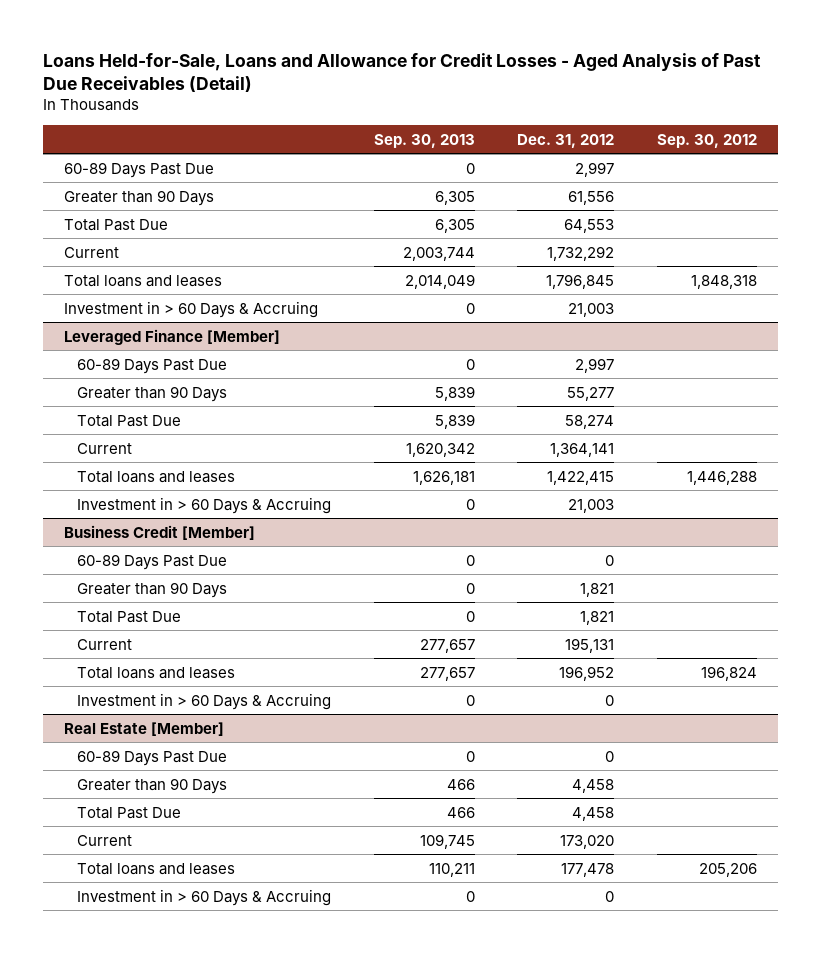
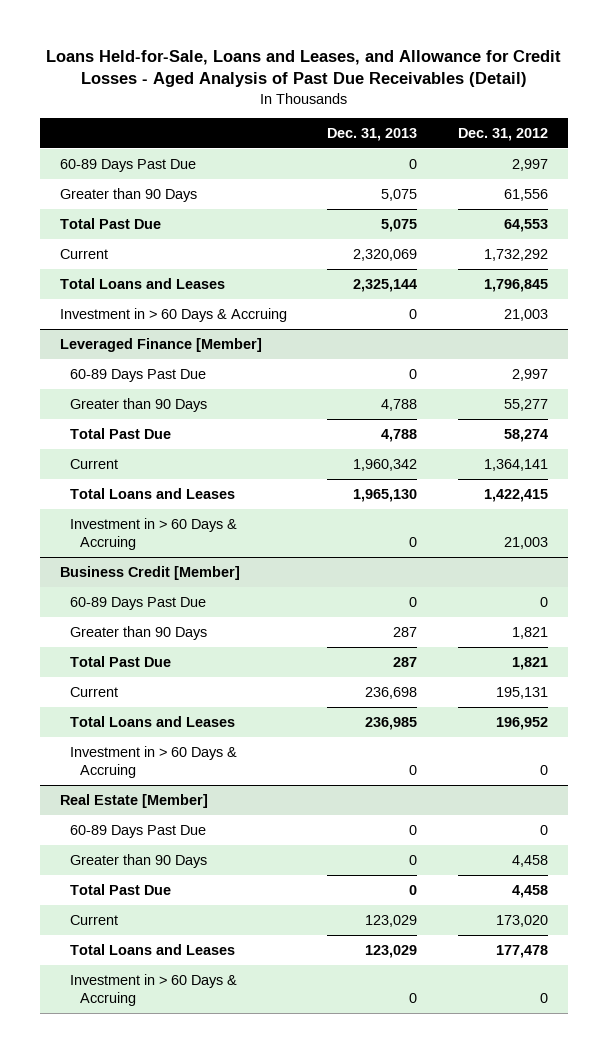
- Loans Held-for-Sale, Loans and Allowance for Credit Losses - Aged Analysis of Past Due Receivables (Detail)
+ Loans Held-for-Sale, Loans and Leases, and Allowance for Credit Losses - Aged Analysis of Past Due Receivables (Detail)
- | Sep. 30, 2013 | Dec. 31, 2012 | Sep. 30, 2012
+ | Dec. 31, 2013 | Dec. 31, 2012
- Total loans and leases | 2,014,049 | 1,796,845 | 1,848,318
+ Total Loans and Leases | 2,325,144 | 1,796,845
@ Leveraged Finance [Member]
- Total loans and leases | 1,626,181 | 1,422,415 | 1,446,288
+ Total Loans and Leases | 1,965,130 | 1,422,415
@ Business Credit [Member]
- Total loans and leases | 277,657 | 196,952 | 196,824
+ Total Loans and Leases | 236,985 | 196,952
@ Real Estate [Member]
- Total loans and leases | 110,211 | 177,478 | 205,206
+ Total Loans and Leases | 123,029 | 177,478

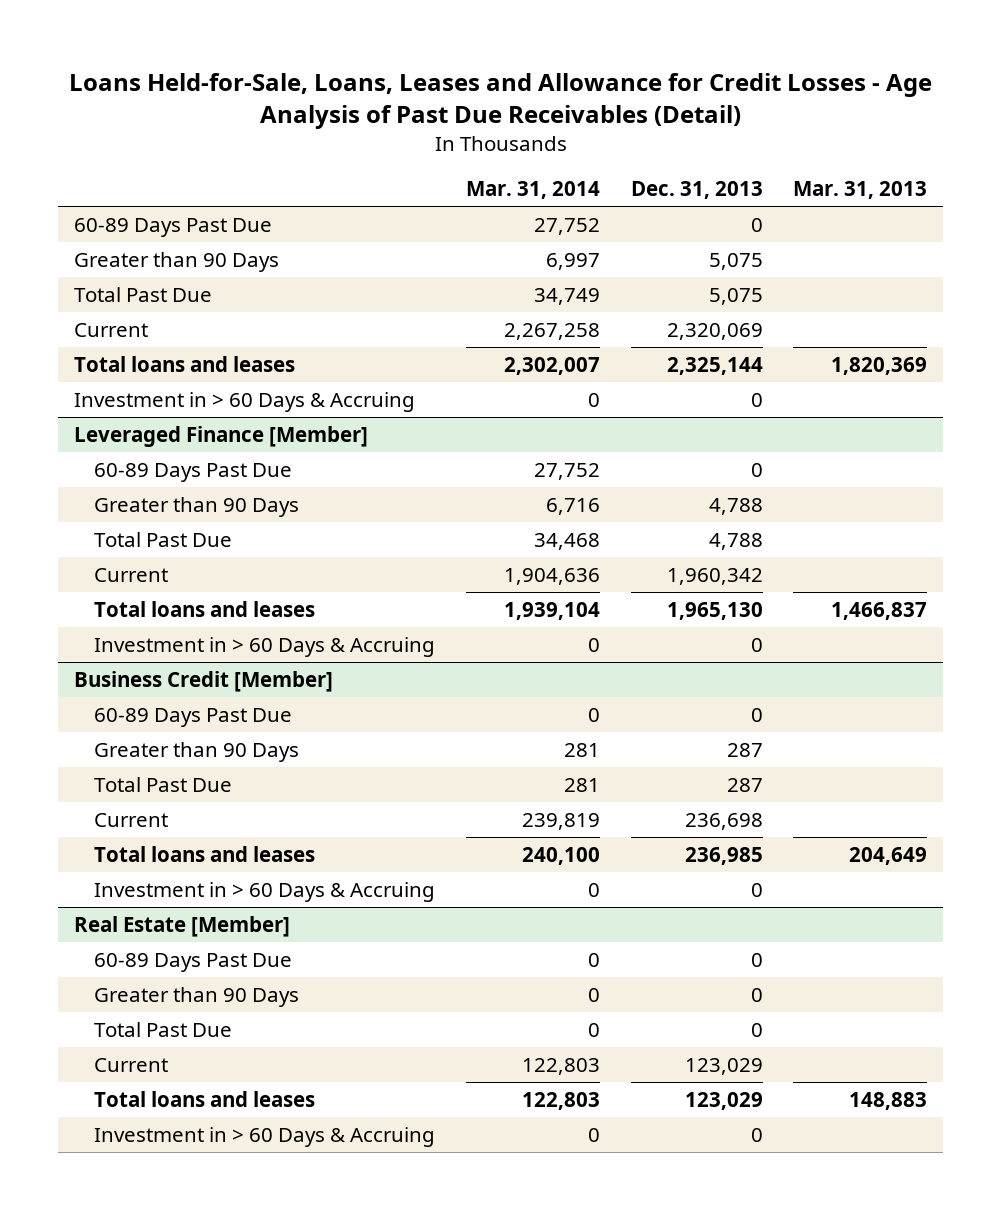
- Loans Held-for-Sale, Loans and Leases, and Allowance for Credit Losses - Aged Analysis of Past Due Receivables (Detail)
+ Loans Held-for-Sale, Loans, Leases and Allowance for Credit Losses - Age Analysis of Past Due Receivables (Detail)
- | Dec. 31, 2013 | Dec. 31, 2012
+ | Mar. 31, 2014 | Dec. 31, 2013 | Mar. 31, 2013
- Total Loans and Leases | 2,325,144 | 1,796,845
+ Total loans and leases | 2,302,007 | 2,325,144 | 1,820,369
@ Leveraged Finance [Member]
- Total Loans and Leases | 1,965,130 | 1,422,415
+ Total loans and leases | 1,939,104 | 1,965,130 | 1,466,837
@ Business Credit [Member]
- Total Loans and Leases | 236,985 | 196,952
+ Total loans and leases | 240,100 | 236,985 | 204,649
@ Real Estate [Member]
- Total Loans and Leases | 123,029 | 177,478
+ Total loans and leases | 122,803 | 123,029 | 148,883

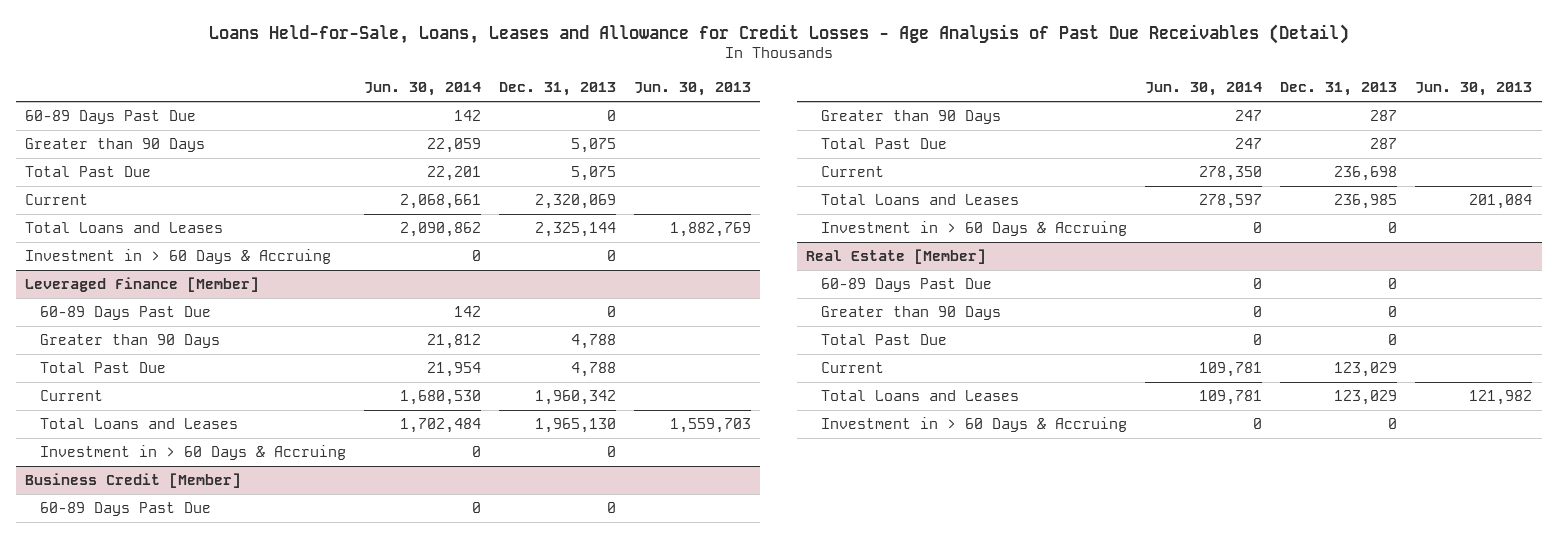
- | Mar. 31, 2014 | Dec. 31, 2013 | Mar. 31, 2013
+ | Jun. 30, 2014 | Dec. 31, 2013 | Jun. 30, 2013
- Total loans and leases | 2,302,007 | 2,325,144 | 1,820,369
+ Total Loans and Leases | 2,090,862 | 2,325,144 | 1,882,769
@ Leveraged Finance [Member]
- Total loans and leases | 1,939,104 | 1,965,130 | 1,466,837
+ Total Loans and Leases | 1,702,484 | 1,965,130 | 1,559,703
@ Business Credit [Member]
- Total loans and leases | 240,100 | 236,985 | 204,649
+ Total Loans and Leases | 278,597 | 236,985 | 201,084
@ Real Estate [Member]
- Total loans and leases | 122,803 | 123,029 | 148,883
+ Total Loans and Leases | 109,781 | 123,029 | 121,982

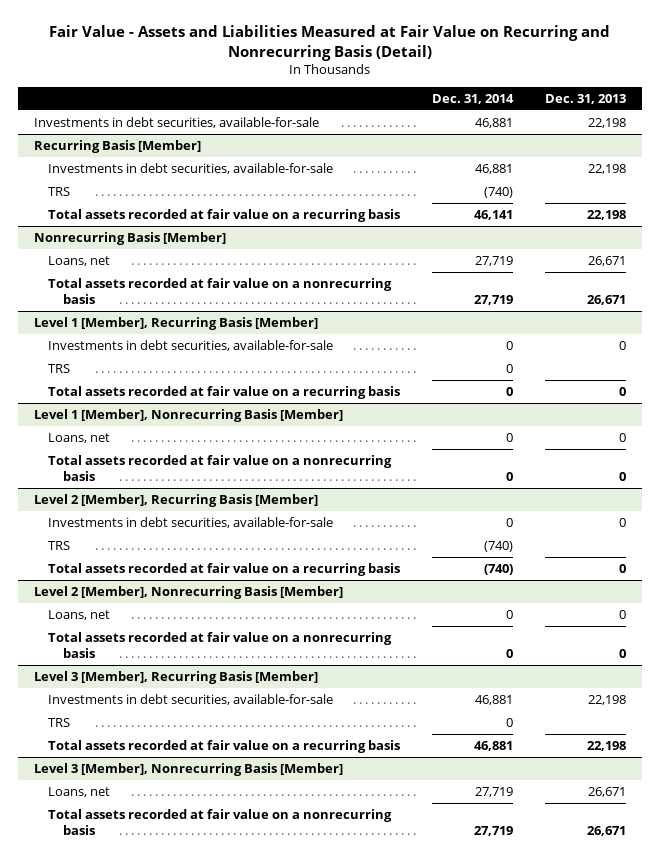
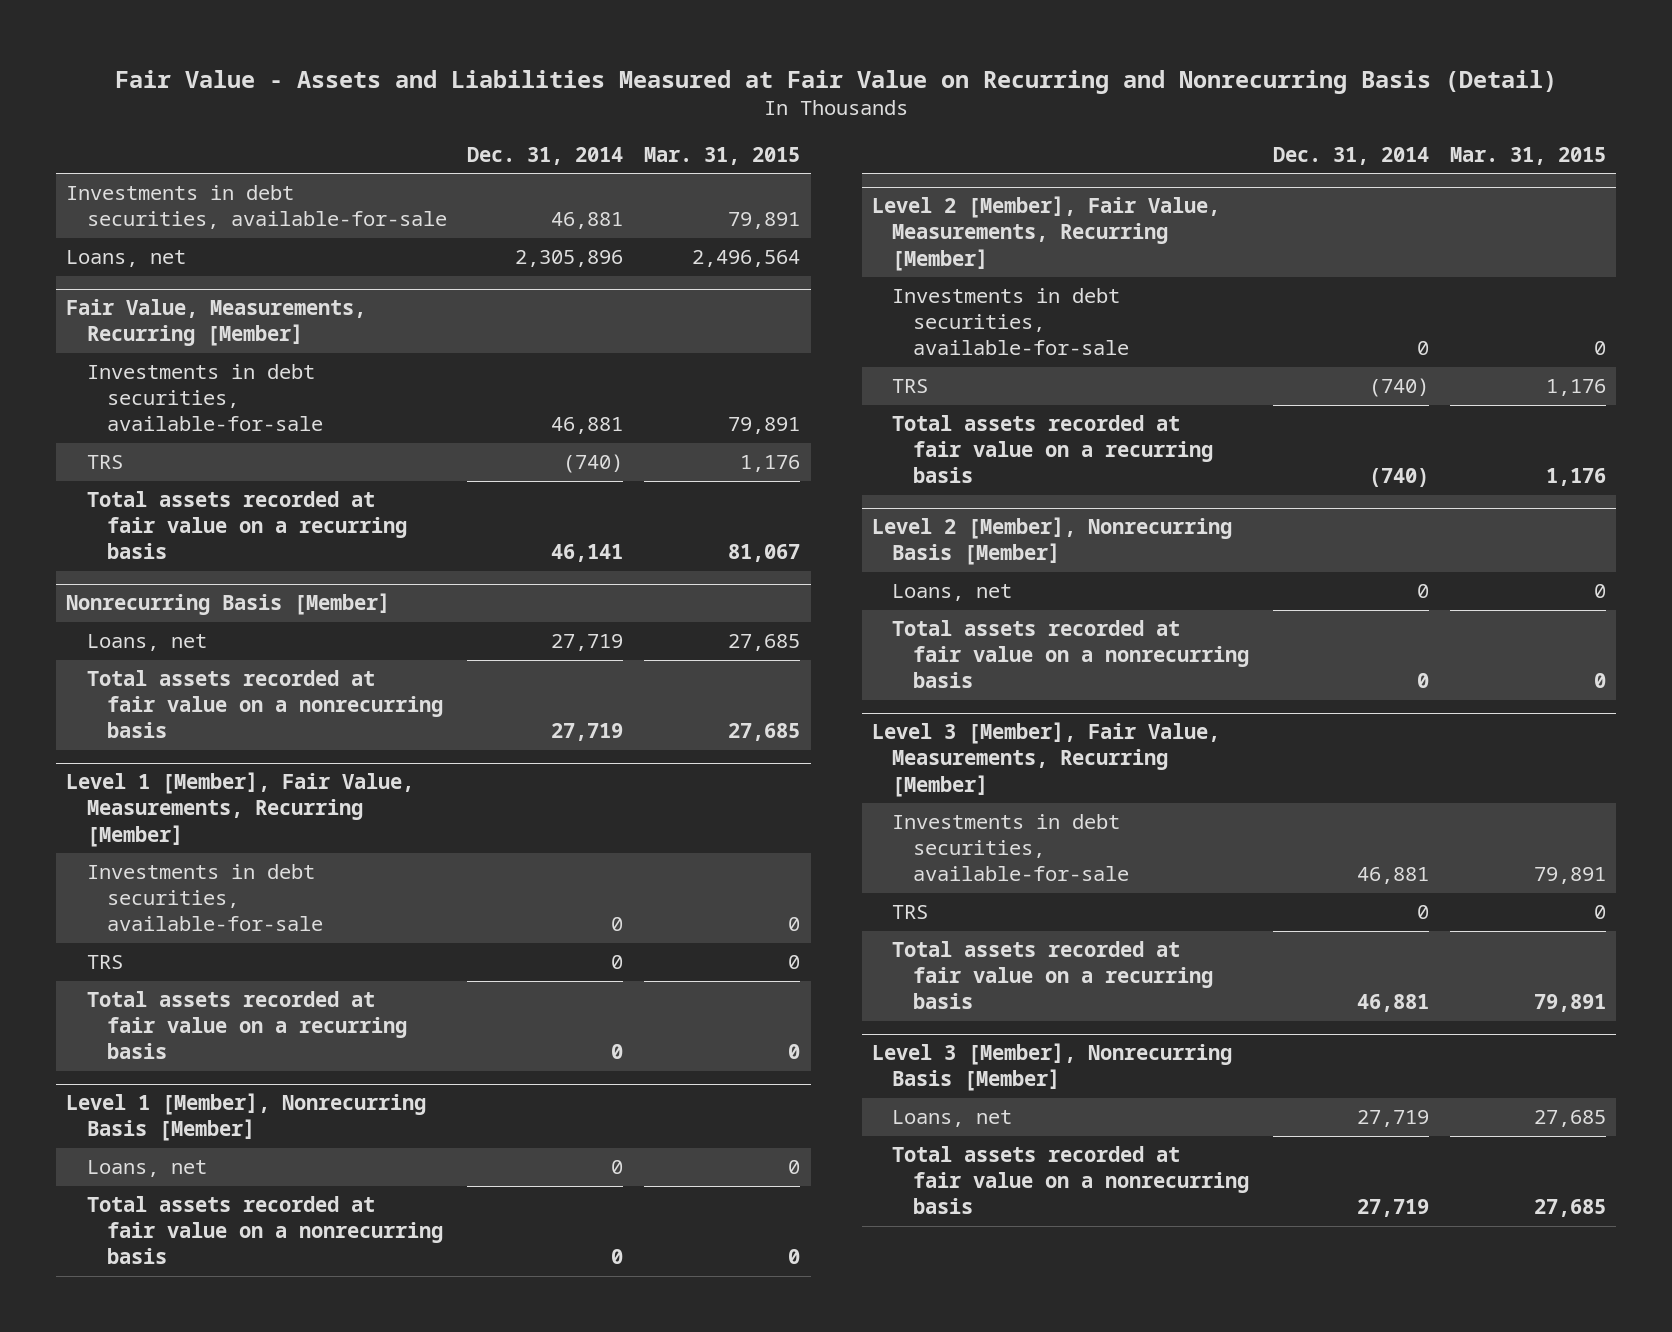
- | Dec. 31, 2014 | Dec. 31, 2013
+ | Dec. 31, 2014 | Mar. 31, 2015
- Recurring Basis [Member]
+ Loans, net | 2,305,896 | 2,496,564
+ Fair Value, Measurements, Recurring [Member]
- Level 1 [Member], Recurring Basis [Member]
+ Level 1 [Member], Fair Value, Measurements, Recurring [Member]
- Level 2 [Member], Recurring Basis [Member]
+ Level 2 [Member], Fair Value, Measurements, Recurring [Member]
- Level 3 [Member], Recurring Basis [Member]
+ Level 3 [Member], Fair Value, Measurements, Recurring [Member]

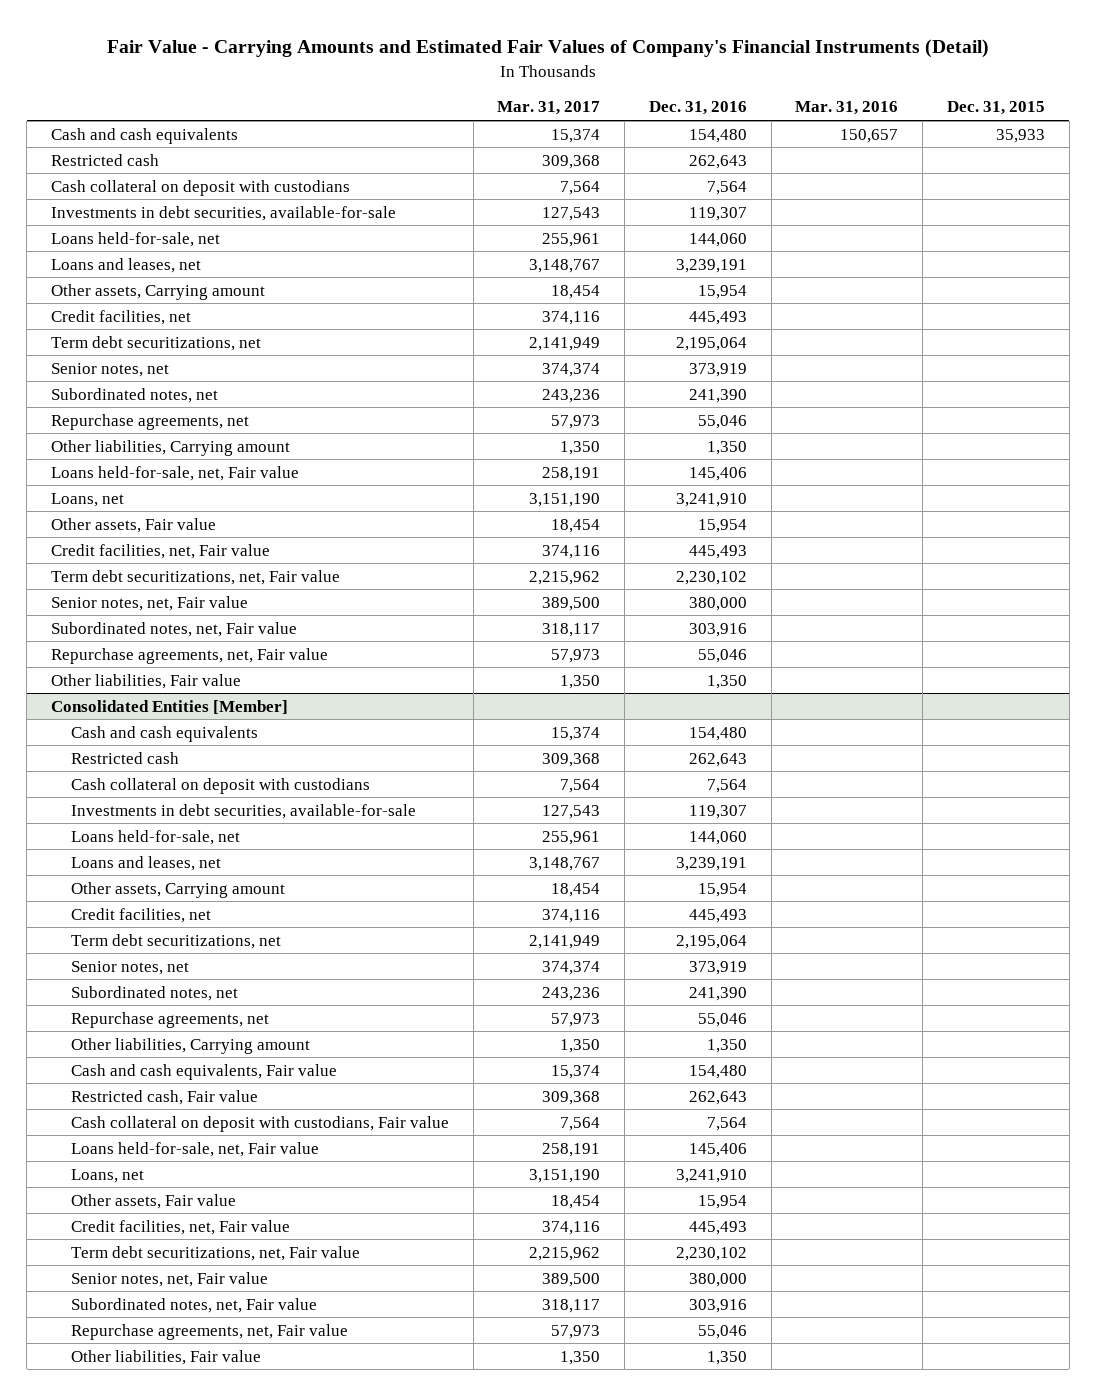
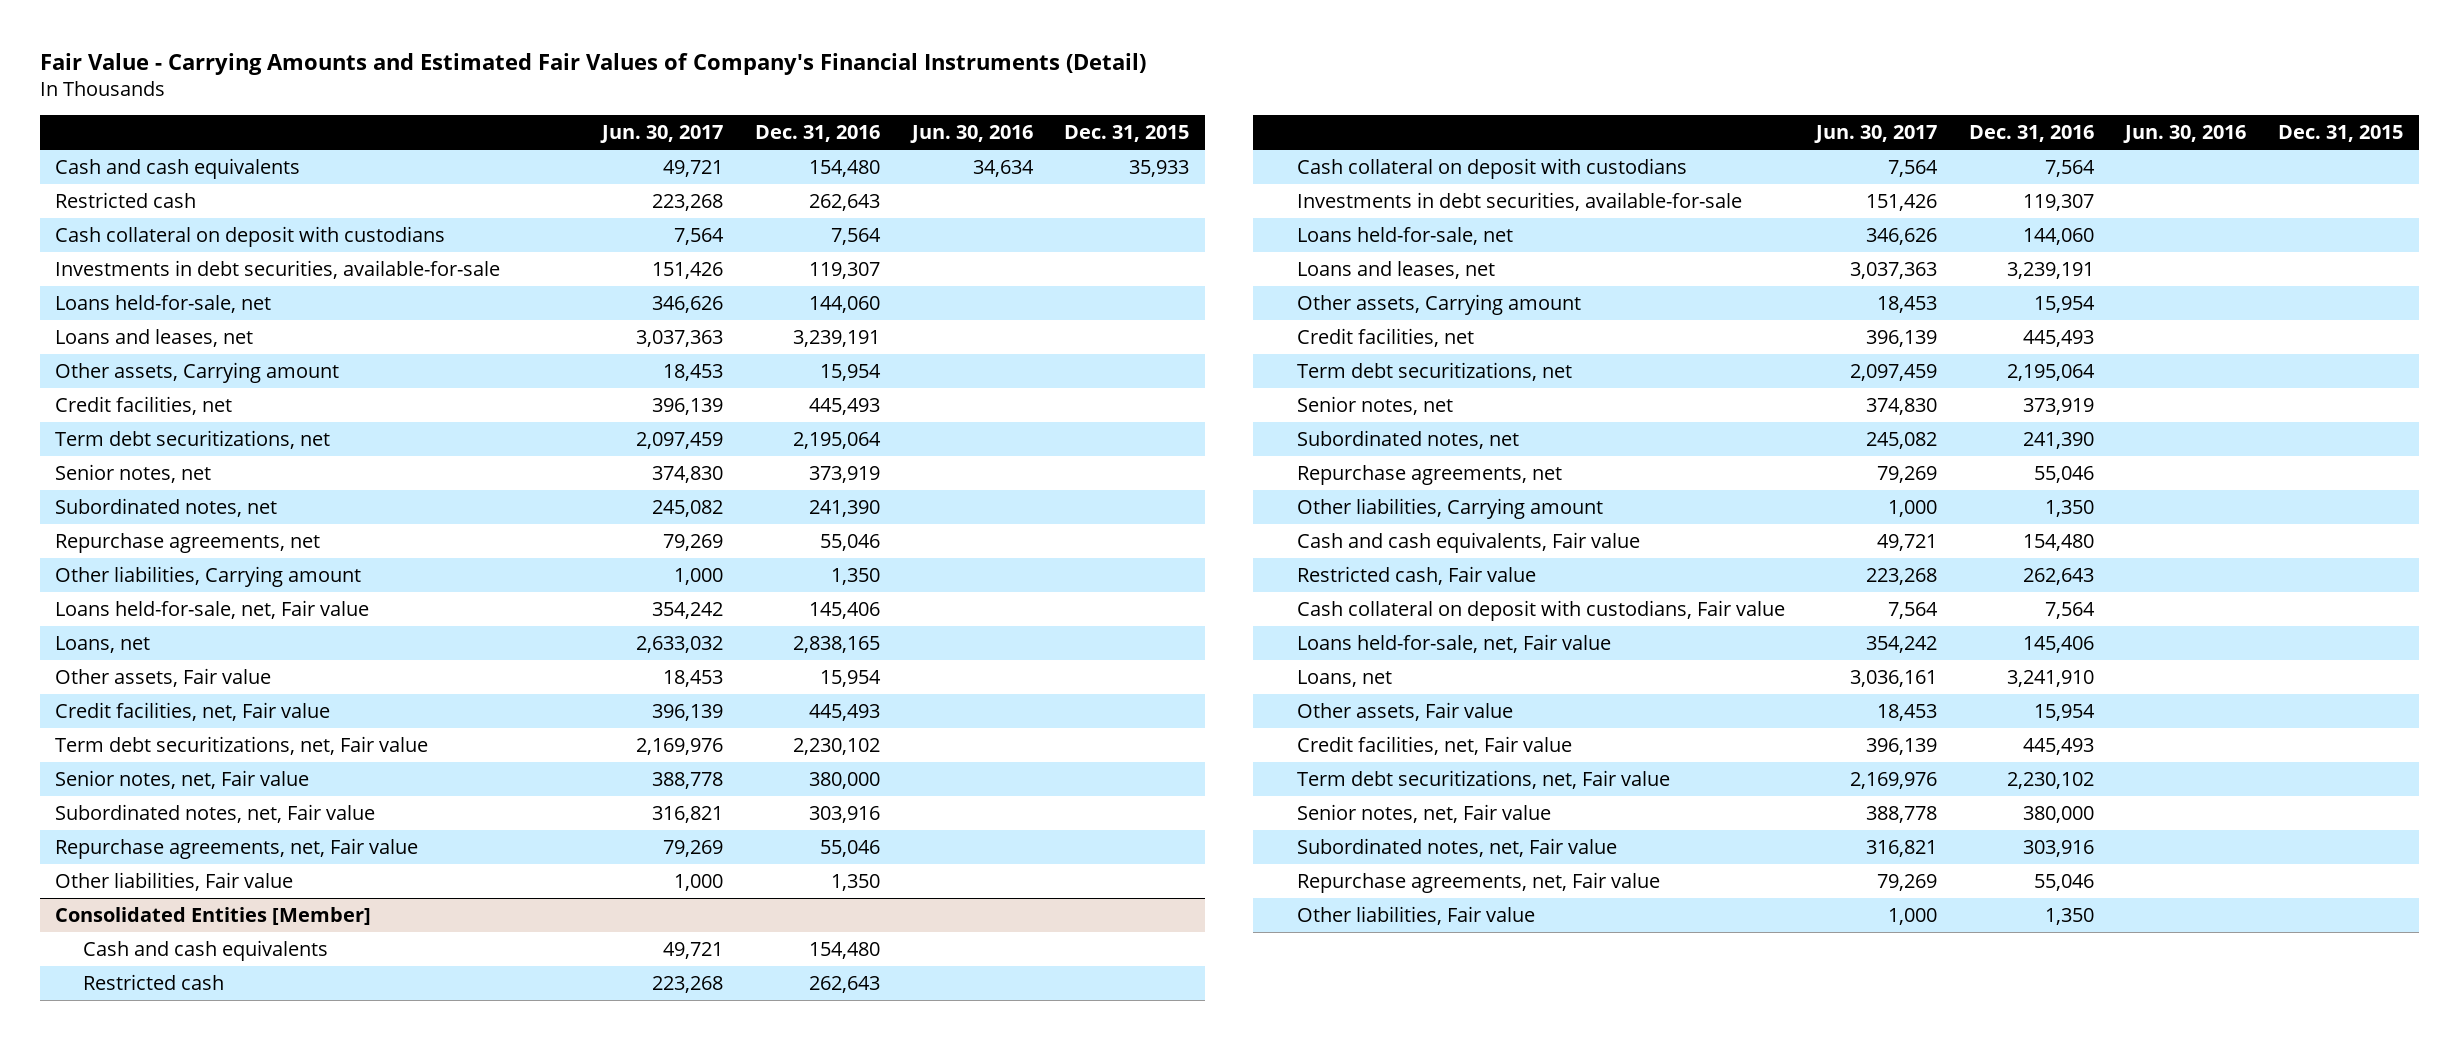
- | Mar. 31, 2017 | Dec. 31, 2016 | Mar. 31, 2016 | Dec. 31, 2015
+ | Jun. 30, 2017 | Dec. 31, 2016 | Jun. 30, 2016 | Dec. 31, 2015
- Loans, net | 3,151,190 | 3,241,910 | |
+ Loans, net | 2,633,032 | 2,838,165 | |

